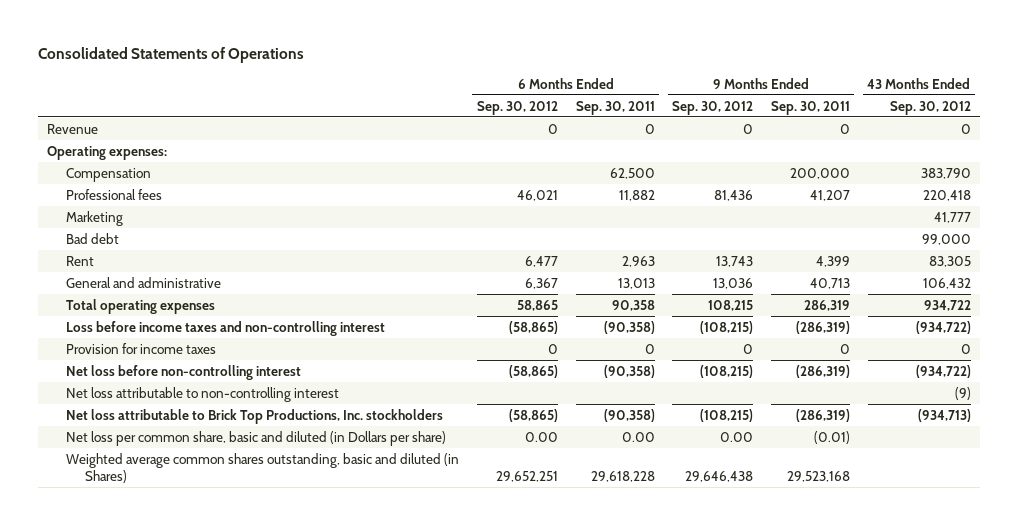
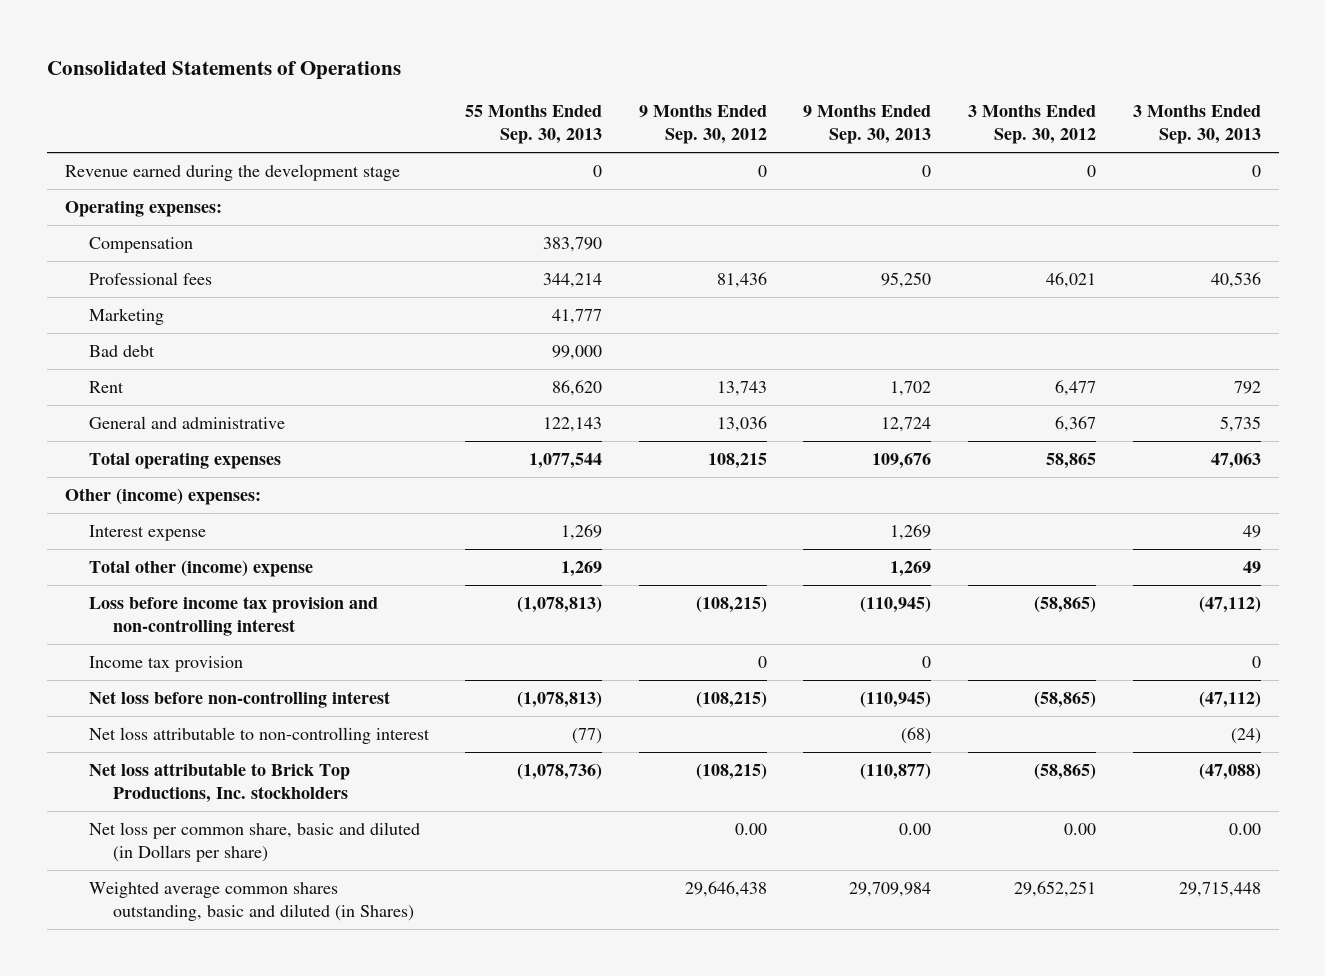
- | 6 Months Ended Sep. 30, 2012 | 6 Months Ended Sep. 30, 2011 | 9 Months Ended Sep. 30, 2012 | 9 Months Ended Sep. 30, 2011 | 43 Months Ended Sep. 30, 2012
+ | 55 Months Ended Sep. 30, 2013 | 9 Months Ended Sep. 30, 2012 | 9 Months Ended Sep. 30, 2013 | 3 Months Ended Sep. 30, 2012 | 3 Months Ended Sep. 30, 2013
- Revenue | 0 | 0 | 0 | 0 | 0
+ Revenue earned during the development stage | 0 | 0 | 0 | 0 | 0
- Loss before income taxes and non-controlling interest | (58,865) | (90,358) | (108,215) | (286,319) | (934,722)
- Provision for income taxes | 0 | 0 | 0 | 0 | 0
+ Other (income) expenses:
+ Interest expense | 1,269 | | 1,269 | | 49
+ Total other (income) expense | 1,269 | | 1,269 | | 49
+ Loss before income tax provision and non-controlling interest | (1,078,813) | (108,215) | (110,945) | (58,865) | (47,112)
+ Income tax provision | | 0 | 0 | | 0

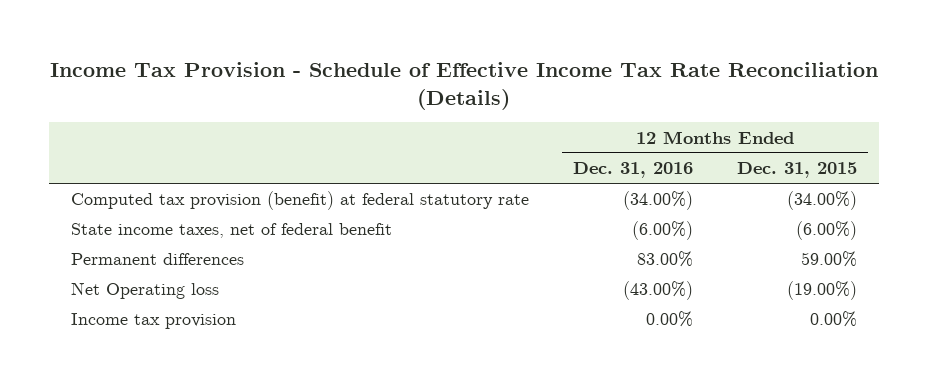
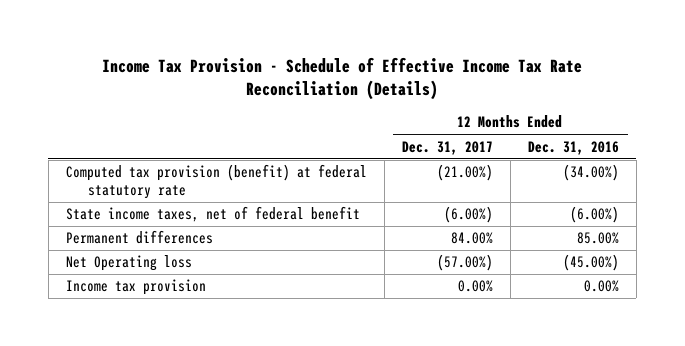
- | 12 Months Ended Dec. 31, 2016 | 12 Months Ended Dec. 31, 2015
+ | 12 Months Ended Dec. 31, 2017 | 12 Months Ended Dec. 31, 2016
- Permanent differences | 83.00% | 59.00%
- Net Operating loss | (43.00%) | (19.00%)
+ Permanent differences | 84.00% | 85.00%
+ Net Operating loss | (57.00%) | (45.00%)

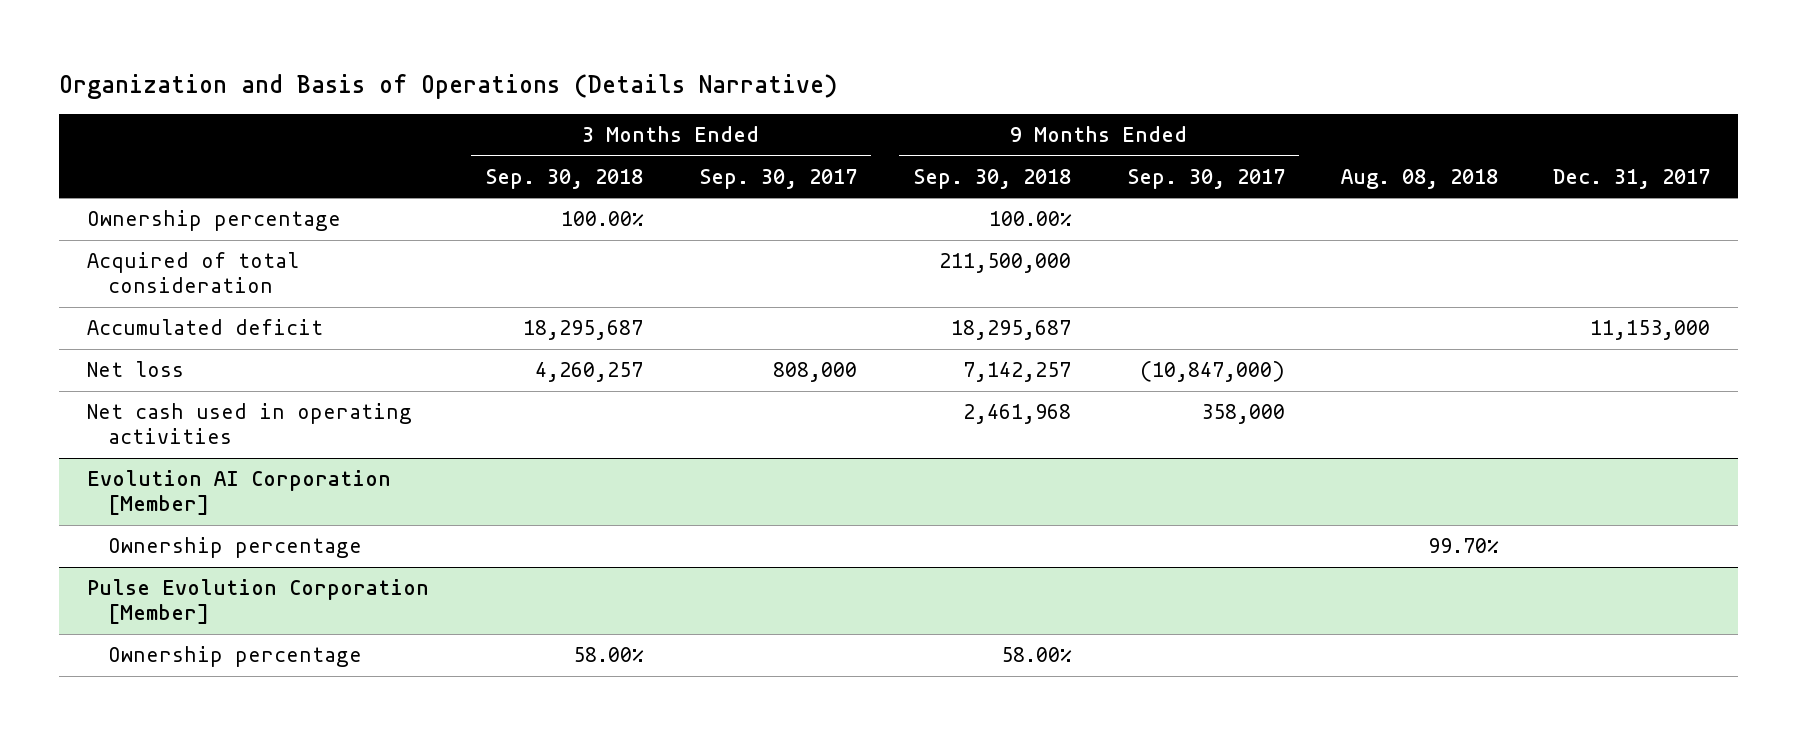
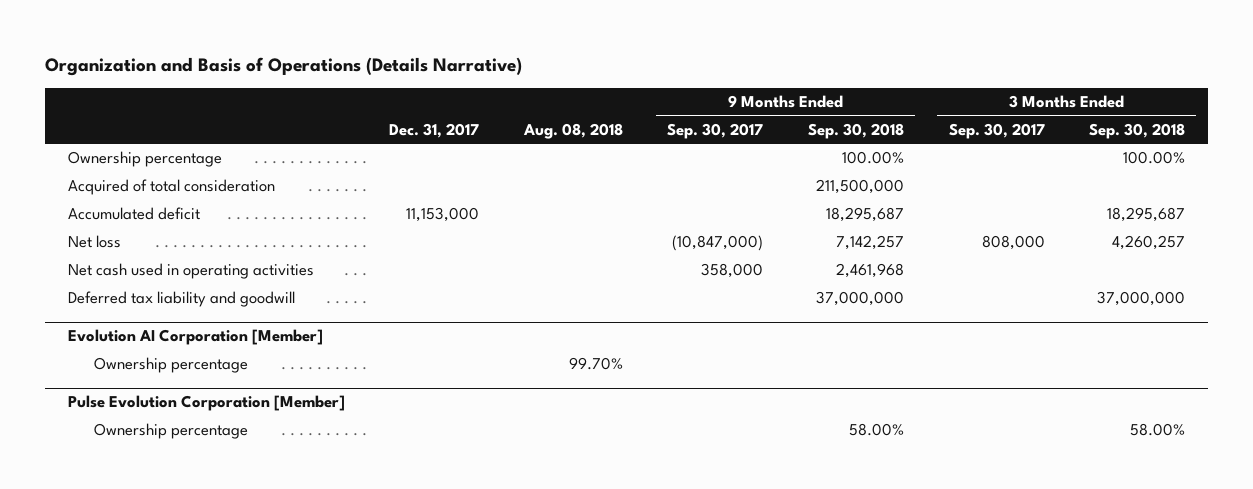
- | 3 Months Ended Sep. 30, 2018 | 3 Months Ended Sep. 30, 2017 | 9 Months Ended Sep. 30, 2018 | 9 Months Ended Sep. 30, 2017 | Aug. 08, 2018 | Dec. 31, 2017
+ | Dec. 31, 2017 | Aug. 08, 2018 | 9 Months Ended Sep. 30, 2017 | 9 Months Ended Sep. 30, 2018 | 3 Months Ended Sep. 30, 2017 | 3 Months Ended Sep. 30, 2018
+ Deferred tax liability and goodwill | | | | 37,000,000 | | 37,000,000

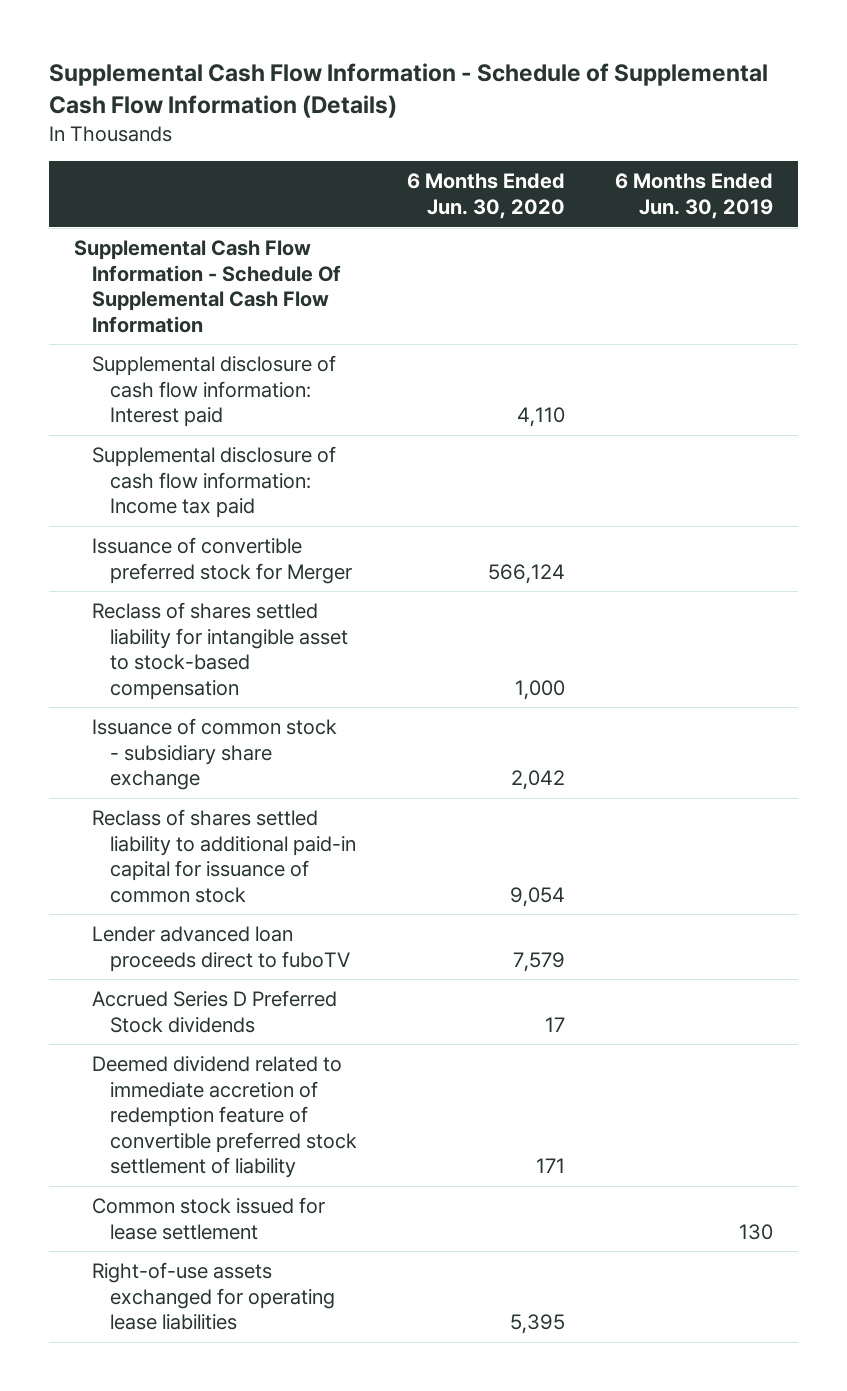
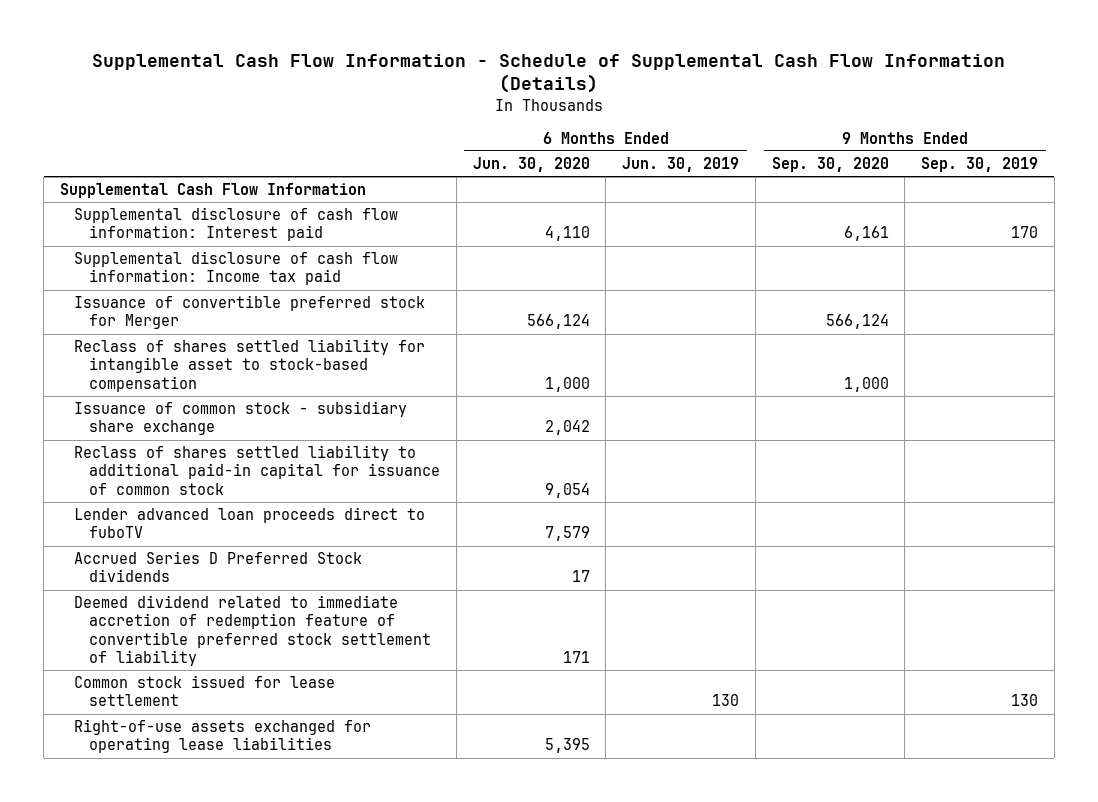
- | 6 Months Ended Jun. 30, 2020 | 6 Months Ended Jun. 30, 2019
+ | 6 Months Ended Jun. 30, 2020 | 6 Months Ended Jun. 30, 2019 | 9 Months Ended Sep. 30, 2020 | 9 Months Ended Sep. 30, 2019
- Supplemental Cash Flow Information - Schedule Of Supplemental Cash Flow Information
+ Supplemental Cash Flow Information

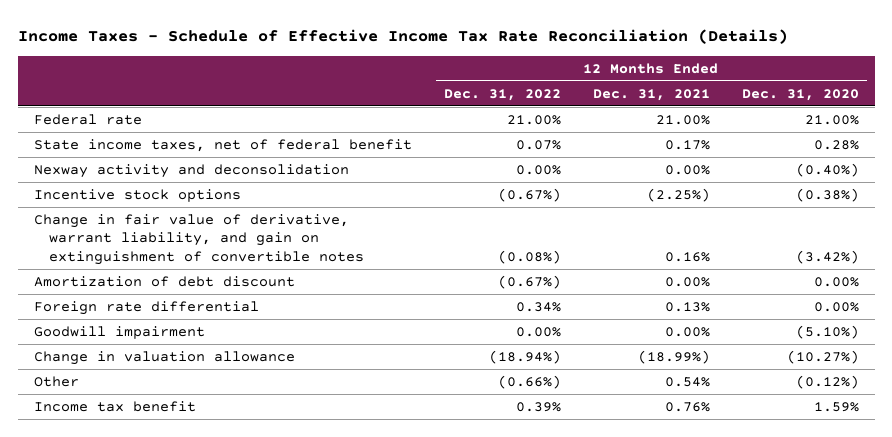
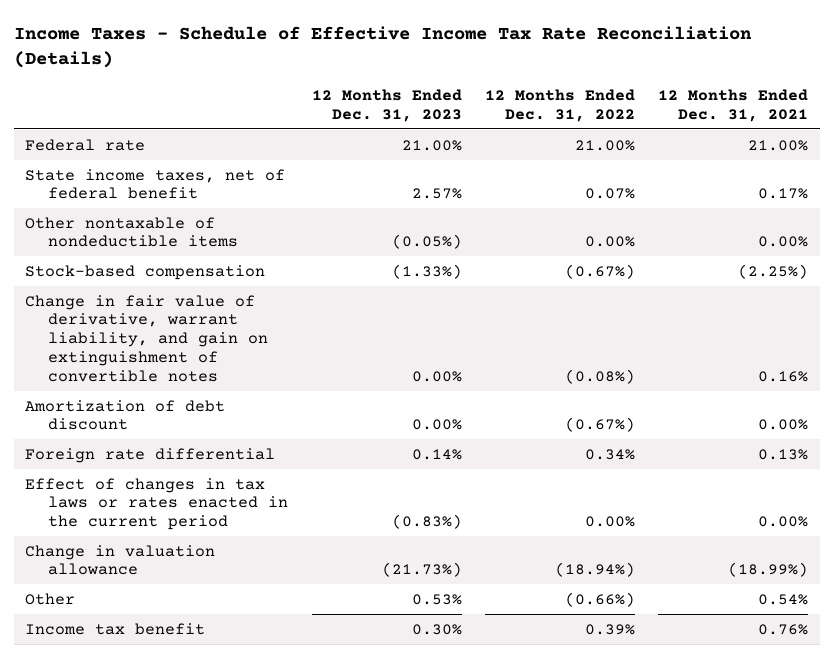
- | 12 Months Ended Dec. 31, 2022 | 12 Months Ended Dec. 31, 2021 | 12 Months Ended Dec. 31, 2020
+ | 12 Months Ended Dec. 31, 2023 | 12 Months Ended Dec. 31, 2022 | 12 Months Ended Dec. 31, 2021
- Nexway activity and deconsolidation | 0.00% | 0.00% | (0.40%)
- Incentive stock options | (0.67%) | (2.25%) | (0.38%)
+ Other nontaxable of nondeductible items | (0.05%) | 0.00% | 0.00%
+ Stock-based compensation | (1.33%) | (0.67%) | (2.25%)
- Goodwill impairment | 0.00% | 0.00% | (5.10%)
+ Effect of changes in tax laws or rates enacted in the current period | (0.83%) | 0.00% | 0.00%

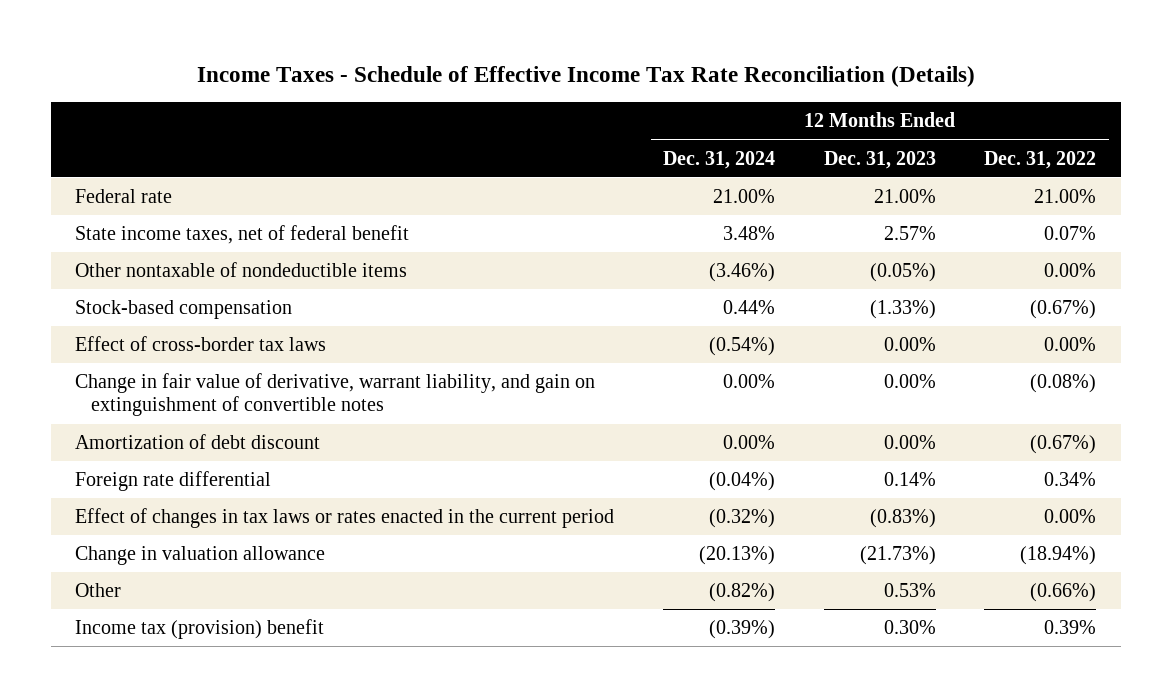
- | 12 Months Ended Dec. 31, 2023 | 12 Months Ended Dec. 31, 2022 | 12 Months Ended Dec. 31, 2021
+ | 12 Months Ended Dec. 31, 2024 | 12 Months Ended Dec. 31, 2023 | 12 Months Ended Dec. 31, 2022
+ Effect of cross-border tax laws | (0.54%) | 0.00% | 0.00%
- Income tax benefit | 0.30% | 0.39% | 0.76%
+ Income tax (provision) benefit | (0.39%) | 0.30% | 0.39%

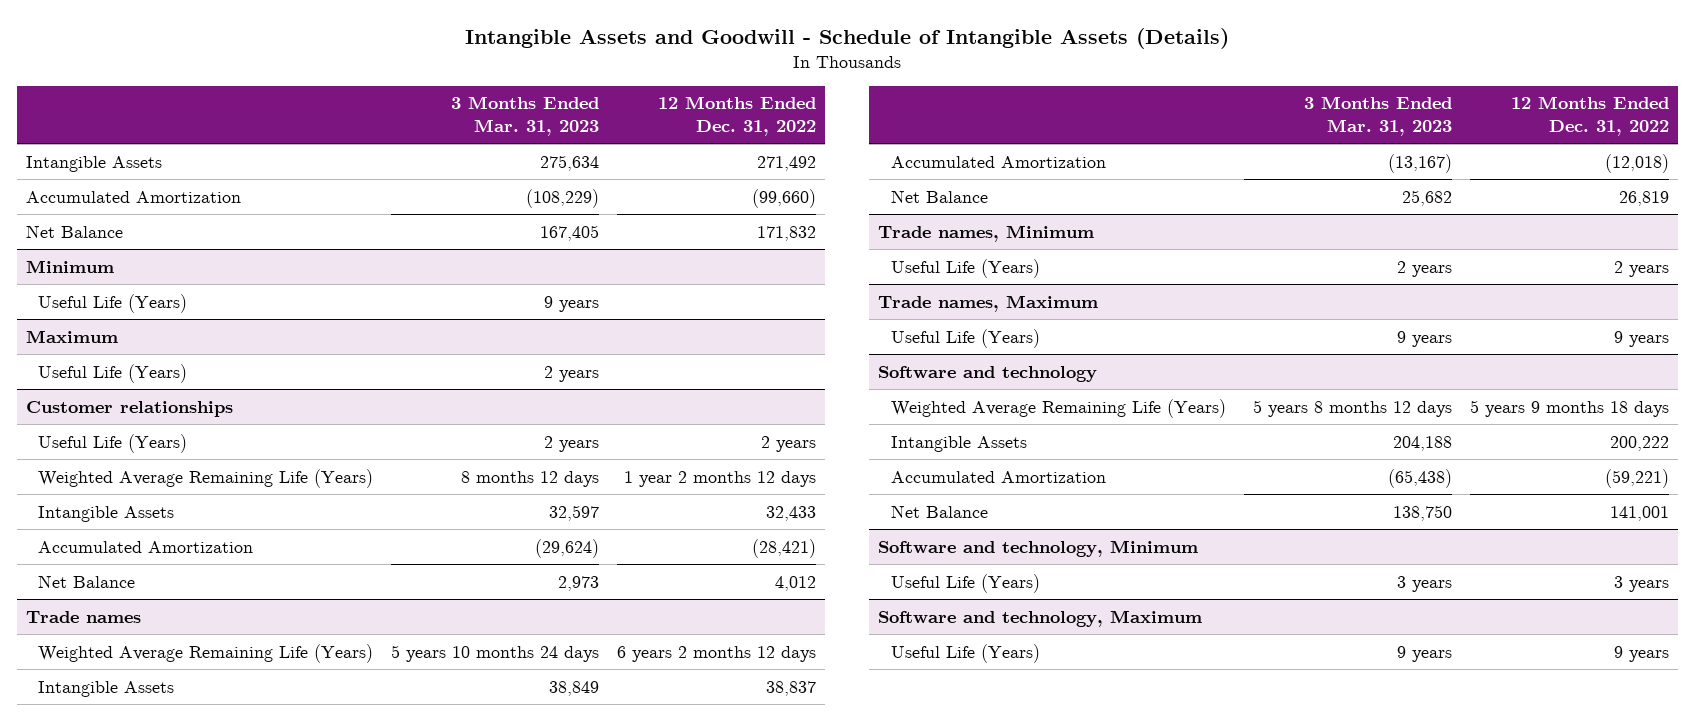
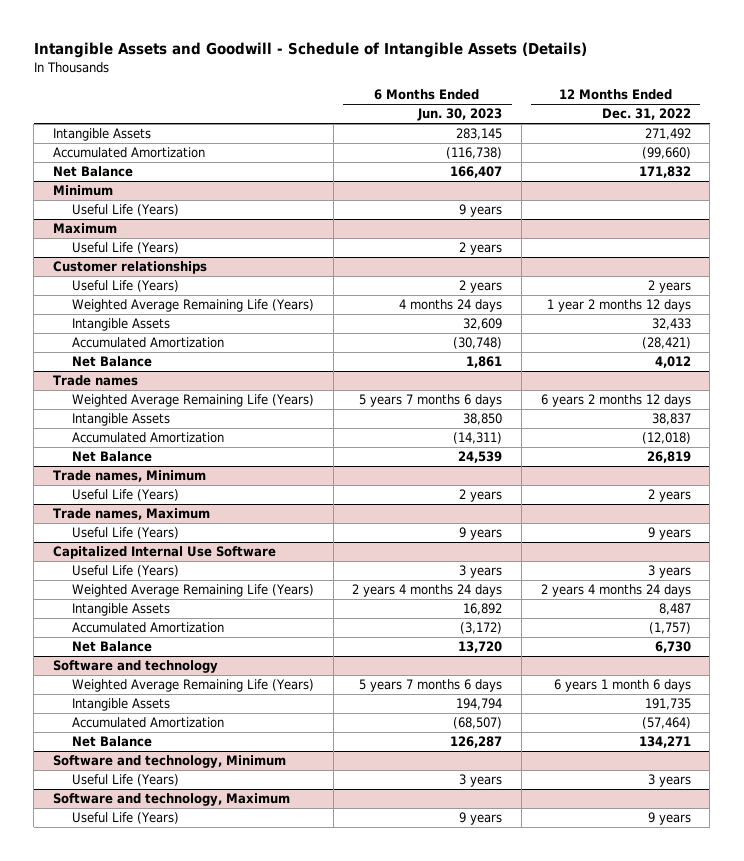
- | 3 Months Ended Mar. 31, 2023 | 12 Months Ended Dec. 31, 2022
+ | 6 Months Ended Jun. 30, 2023 | 12 Months Ended Dec. 31, 2022
+ Capitalized Internal Use Software
+ Useful Life (Years) | 3 years | 3 years
+ Weighted Average Remaining Life (Years) | 2 years 4 months 24 days | 2 years 4 months 24 days
+ Intangible Assets | 16,892 | 8,487
+ Accumulated Amortization | (3,172) | (1,757)
+ Net Balance | 13,720 | 6,730
@ Software and technology
- Weighted Average Remaining Life (Years) | 5 years 8 months 12 days | 5 years 9 months 18 days
- Intangible Assets | 204,188 | 200,222
- Accumulated Amortization | (65,438) | (59,221)
- Net Balance | 138,750 | 141,001
+ Weighted Average Remaining Life (Years) | 5 years 7 months 6 days | 6 years 1 month 6 days
+ Intangible Assets | 194,794 | 191,735
+ Accumulated Amortization | (68,507) | (57,464)
+ Net Balance | 126,287 | 134,271

